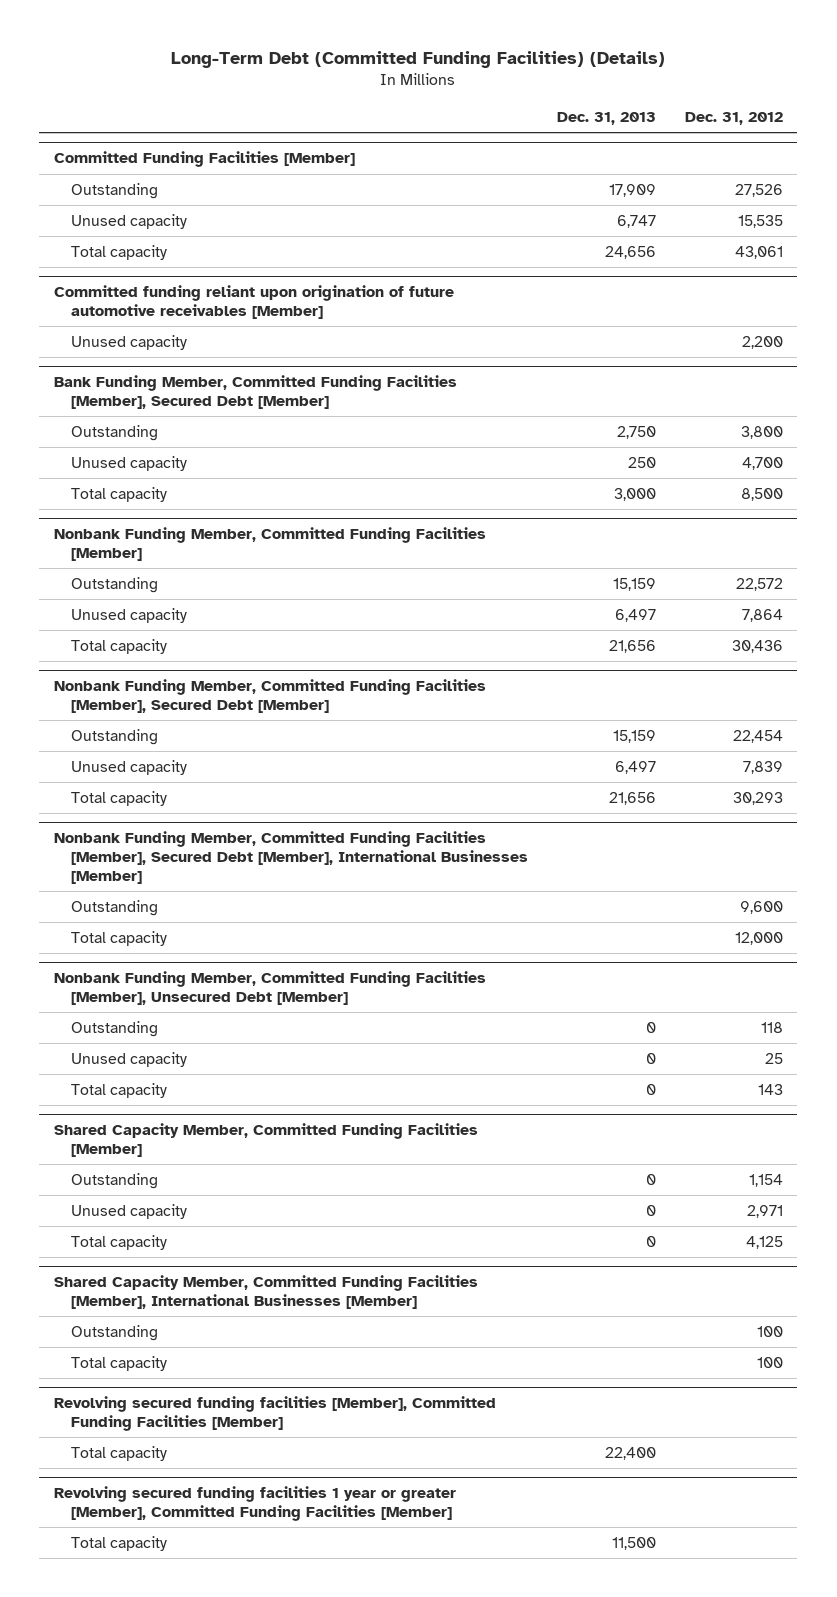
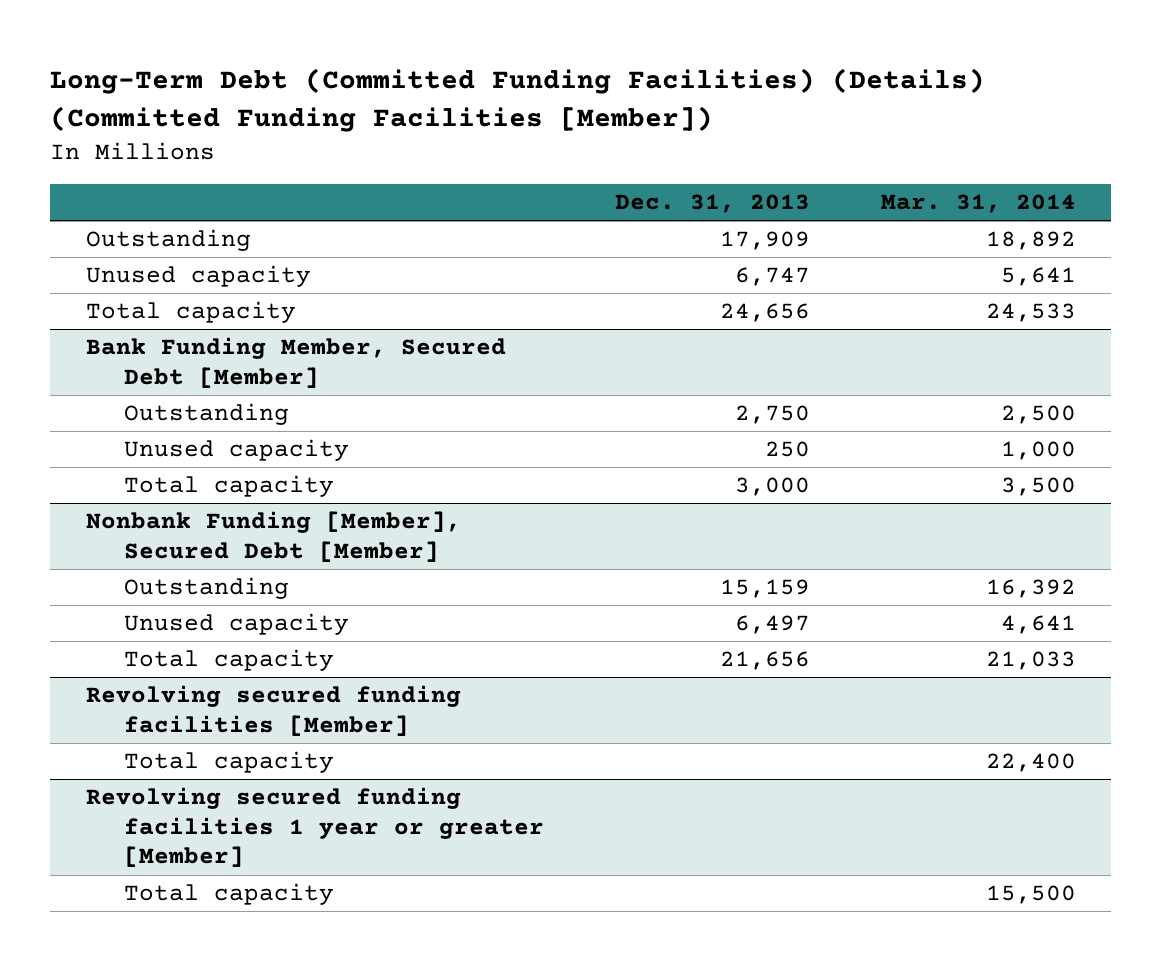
- Long-Term Debt (Committed Funding Facilities) (Details)
+ Long-Term Debt (Committed Funding Facilities) (Details) (Committed Funding Facilities [Member])
- | Dec. 31, 2013 | Dec. 31, 2012
+ | Dec. 31, 2013 | Mar. 31, 2014
- Committed Funding Facilities [Member]
- Committed funding reliant upon origination of future automotive receivables [Member]
- Unused capacity | | 2,200
- Bank Funding Member, Committed Funding Facilities [Member], Secured Debt [Member]
+ Bank Funding Member, Secured Debt [Member]
- Nonbank Funding Member, Committed Funding Facilities [Member]
- Outstanding | 15,159 | 22,572
- Unused capacity | 6,497 | 7,864
- Total capacity | 21,656 | 30,436
- Nonbank Funding Member, Committed Funding Facilities [Member], Secured Debt [Member]
+ Nonbank Funding [Member], Secured Debt [Member]
- Nonbank Funding Member, Committed Funding Facilities [Member], Secured Debt [Member], International Businesses [Member]
- Outstanding | | 9,600
+ Revolving secured funding facilities [Member]
- Nonbank Funding Member, Committed Funding Facilities [Member], Unsecured Debt [Member]
- Outstanding | 0 | 118
- Unused capacity | 0 | 25
- Total capacity | 0 | 143
- Shared Capacity Member, Committed Funding Facilities [Member]
- Outstanding | 0 | 1,154
- Unused capacity | 0 | 2,971
- Total capacity | 0 | 4,125
- Shared Capacity Member, Committed Funding Facilities [Member], International Businesses [Member]
- Outstanding | | 100
+ Revolving secured funding facilities 1 year or greater [Member]
- Revolving secured funding facilities [Member], Committed Funding Facilities [Member]
- Total capacity | 22,400 |
- Revolving secured funding facilities 1 year or greater [Member], Committed Funding Facilities [Member]
- Total capacity | 11,500 |

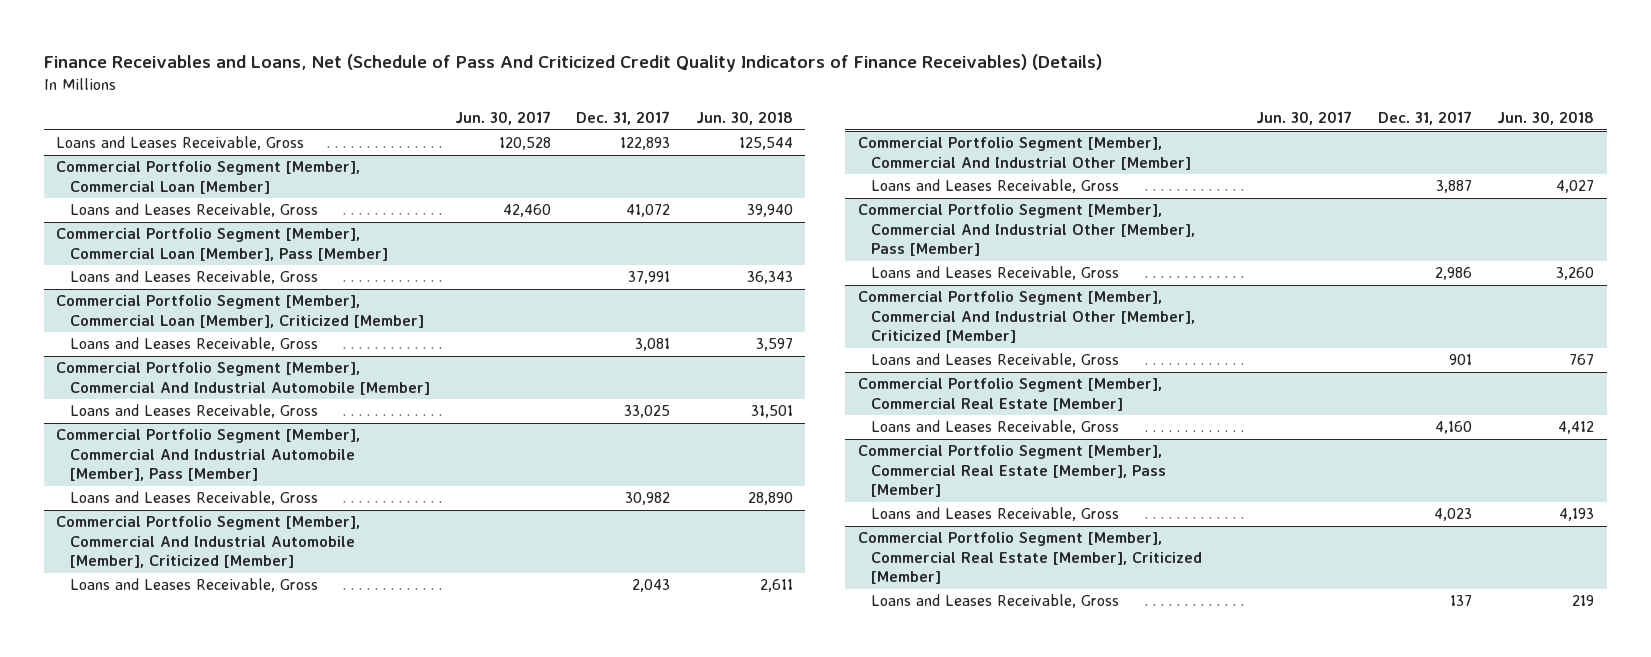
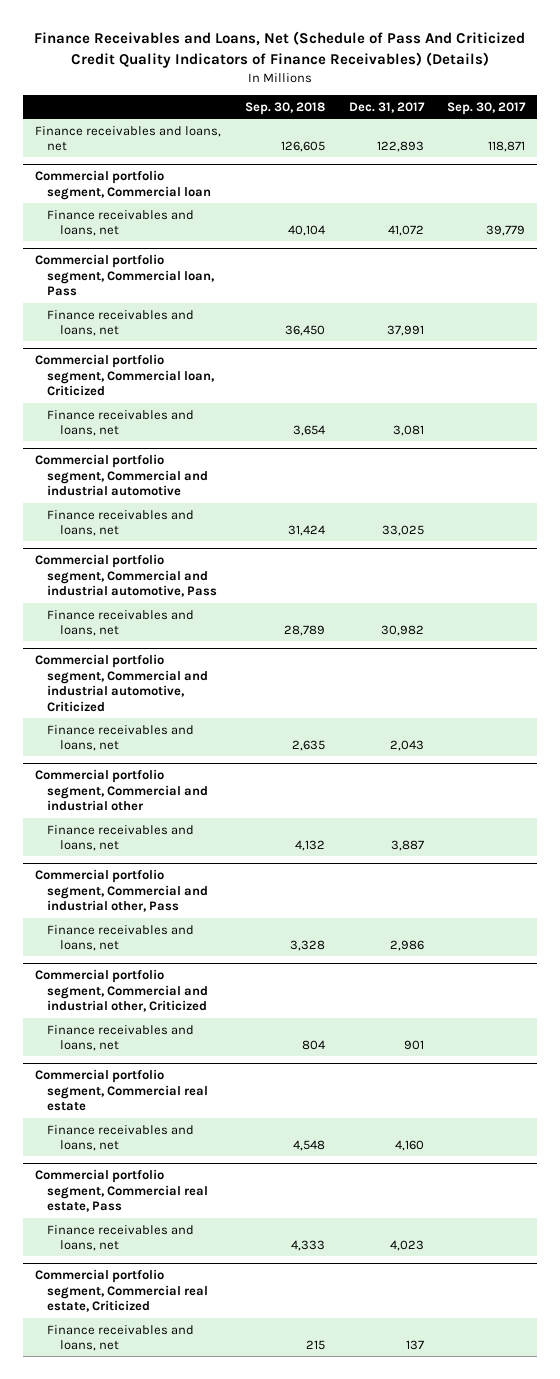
- | Jun. 30, 2017 | Dec. 31, 2017 | Jun. 30, 2018
+ | Sep. 30, 2018 | Dec. 31, 2017 | Sep. 30, 2017
- Loans and Leases Receivable, Gross | 120,528 | 122,893 | 125,544
- Commercial Portfolio Segment [Member], Commercial Loan [Member]
- Loans and Leases Receivable, Gross | 42,460 | 41,072 | 39,940
- Commercial Portfolio Segment [Member], Commercial Loan [Member], Pass [Member]
- Loans and Leases Receivable, Gross | | 37,991 | 36,343
- Commercial Portfolio Segment [Member], Commercial Loan [Member], Criticized [Member]
- Loans and Leases Receivable, Gross | | 3,081 | 3,597
- Commercial Portfolio Segment [Member], Commercial And Industrial Automobile [Member]
- Loans and Leases Receivable, Gross | | 33,025 | 31,501
- Commercial Portfolio Segment [Member], Commercial And Industrial Automobile [Member], Pass [Member]
- Loans and Leases Receivable, Gross | | 30,982 | 28,890
- Commercial Portfolio Segment [Member], Commercial And Industrial Automobile [Member], Criticized [Member]
- Loans and Leases Receivable, Gross | | 2,043 | 2,611
- Commercial Portfolio Segment [Member], Commercial And Industrial Other [Member]
- Loans and Leases Receivable, Gross | | 3,887 | 4,027
- Commercial Portfolio Segment [Member], Commercial And Industrial Other [Member], Pass [Member]
- Loans and Leases Receivable, Gross | | 2,986 | 3,260
- Commercial Portfolio Segment [Member], Commercial And Industrial Other [Member], Criticized [Member]
- Loans and Leases Receivable, Gross | | 901 | 767
- Commercial Portfolio Segment [Member], Commercial Real Estate [Member]
- Loans and Leases Receivable, Gross | | 4,160 | 4,412
- Commercial Portfolio Segment [Member], Commercial Real Estate [Member], Pass [Member]
- Loans and Leases Receivable, Gross | | 4,023 | 4,193
- Commercial Portfolio Segment [Member], Commercial Real Estate [Member], Criticized [Member]
- Loans and Leases Receivable, Gross | | 137 | 219
+ Finance receivables and loans, net | 126,605 | 122,893 | 118,871
+ Commercial portfolio segment, Commercial loan
+ Finance receivables and loans, net | 40,104 | 41,072 | 39,779
+ Commercial portfolio segment, Commercial loan, Pass
+ Finance receivables and loans, net | 36,450 | 37,991 |
+ Commercial portfolio segment, Commercial loan, Criticized
+ Finance receivables and loans, net | 3,654 | 3,081 |
+ Commercial portfolio segment, Commercial and industrial automotive
+ Finance receivables and loans, net | 31,424 | 33,025 |
+ Commercial portfolio segment, Commercial and industrial automotive, Pass
+ Finance receivables and loans, net | 28,789 | 30,982 |
+ Commercial portfolio segment, Commercial and industrial automotive, Criticized
+ Finance receivables and loans, net | 2,635 | 2,043 |
+ Commercial portfolio segment, Commercial and industrial other
+ Finance receivables and loans, net | 4,132 | 3,887 |
+ Commercial portfolio segment, Commercial and industrial other, Pass
+ Finance receivables and loans, net | 3,328 | 2,986 |
+ Commercial portfolio segment, Commercial and industrial other, Criticized
+ Finance receivables and loans, net | 804 | 901 |
+ Commercial portfolio segment, Commercial real estate
+ Finance receivables and loans, net | 4,548 | 4,160 |
+ Commercial portfolio segment, Commercial real estate, Pass
+ Finance receivables and loans, net | 4,333 | 4,023 |
+ Commercial portfolio segment, Commercial real estate, Criticized
+ Finance receivables and loans, net | 215 | 137 |

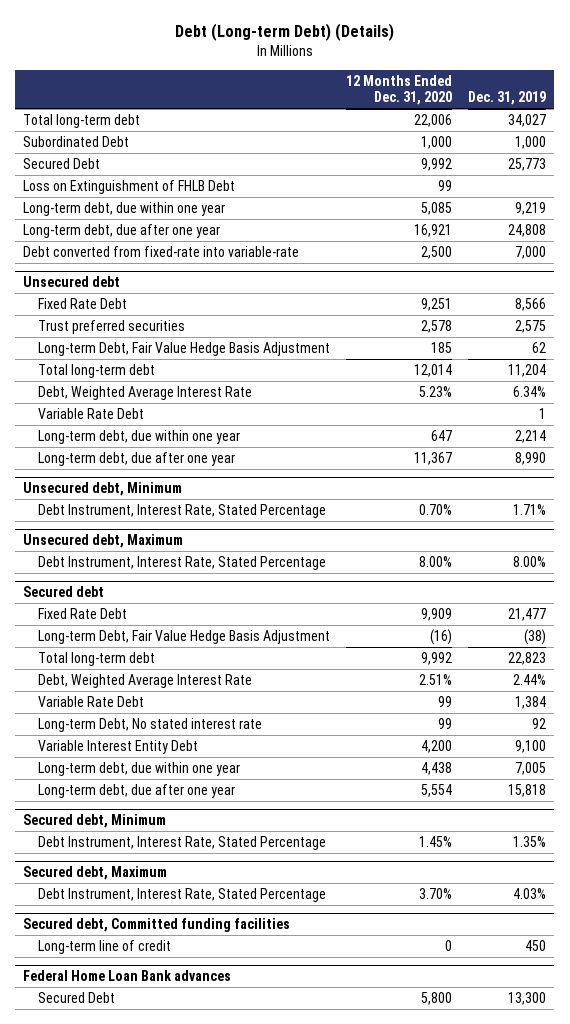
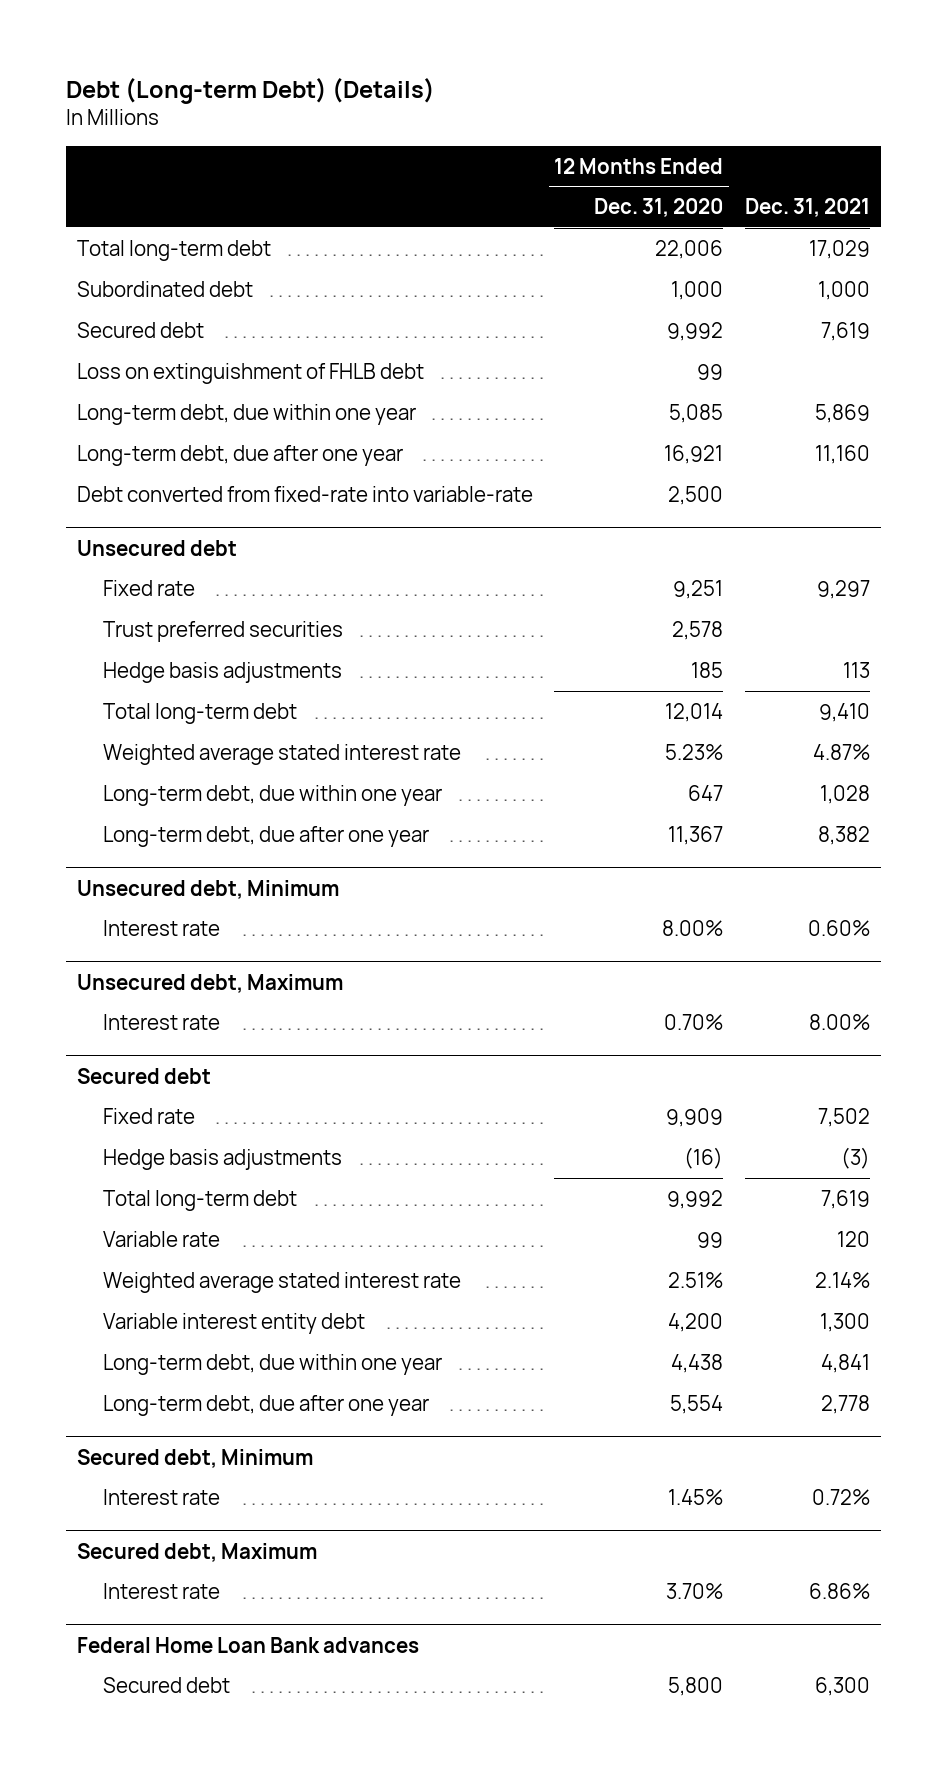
- | 12 Months Ended Dec. 31, 2020 | Dec. 31, 2019
+ | 12 Months Ended Dec. 31, 2020 | Dec. 31, 2021
- Subordinated Debt | 1,000 | 1,000
- Secured Debt | 9,992 | 25,773
- Loss on Extinguishment of FHLB Debt | 99 |
+ Subordinated debt | 1,000 | 1,000
+ Secured debt | 9,992 | 7,619
+ Loss on extinguishment of FHLB debt | 99 |
@ Unsecured debt
- Fixed Rate Debt | 9,251 | 8,566
+ Fixed rate | 9,251 | 9,297
- Long-term Debt, Fair Value Hedge Basis Adjustment | 185 | 62
+ Hedge basis adjustments | 185 | 113
- Debt, Weighted Average Interest Rate | 5.23% | 6.34%
- Variable Rate Debt | | 1
+ Weighted average stated interest rate | 5.23% | 4.87%
@ Unsecured debt, Minimum
- Debt Instrument, Interest Rate, Stated Percentage | 0.70% | 1.71%
+ Interest rate | 8.00% | 0.60%
@ Unsecured debt, Maximum
- Debt Instrument, Interest Rate, Stated Percentage | 8.00% | 8.00%
+ Interest rate | 0.70% | 8.00%
@ Secured debt
- Fixed Rate Debt | 9,909 | 21,477
- Long-term Debt, Fair Value Hedge Basis Adjustment | (16) | (38)
+ Fixed rate | 9,909 | 7,502
+ Hedge basis adjustments | (16) | (3)
- Debt, Weighted Average Interest Rate | 2.51% | 2.44%
- Variable Rate Debt | 99 | 1,384
- Long-term Debt, No stated interest rate | 99 | 92
- Variable Interest Entity Debt | 4,200 | 9,100
+ Variable rate | 99 | 120
+ Weighted average stated interest rate | 2.51% | 2.14%
+ Variable interest entity debt | 4,200 | 1,300
@ Secured debt, Minimum
- Debt Instrument, Interest Rate, Stated Percentage | 1.45% | 1.35%
+ Interest rate | 1.45% | 0.72%
@ Secured debt, Maximum
- Debt Instrument, Interest Rate, Stated Percentage | 3.70% | 4.03%
- Secured debt, Committed funding facilities
- Long-term line of credit | 0 | 450
@ Secured debt, Maximum
+ Interest rate | 3.70% | 6.86%
@ Federal Home Loan Bank advances
- Secured Debt | 5,800 | 13,300
+ Secured debt | 5,800 | 6,300

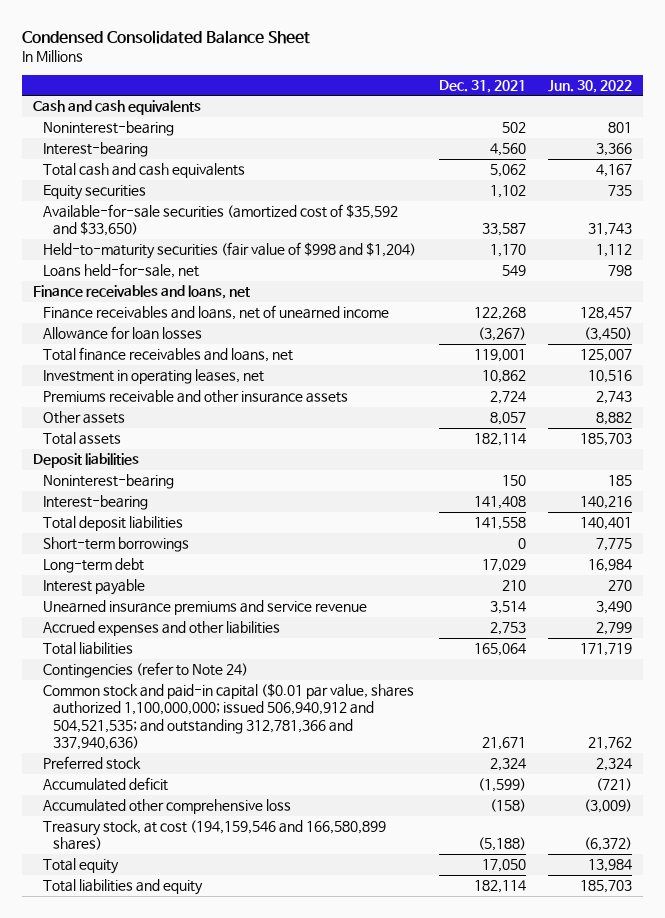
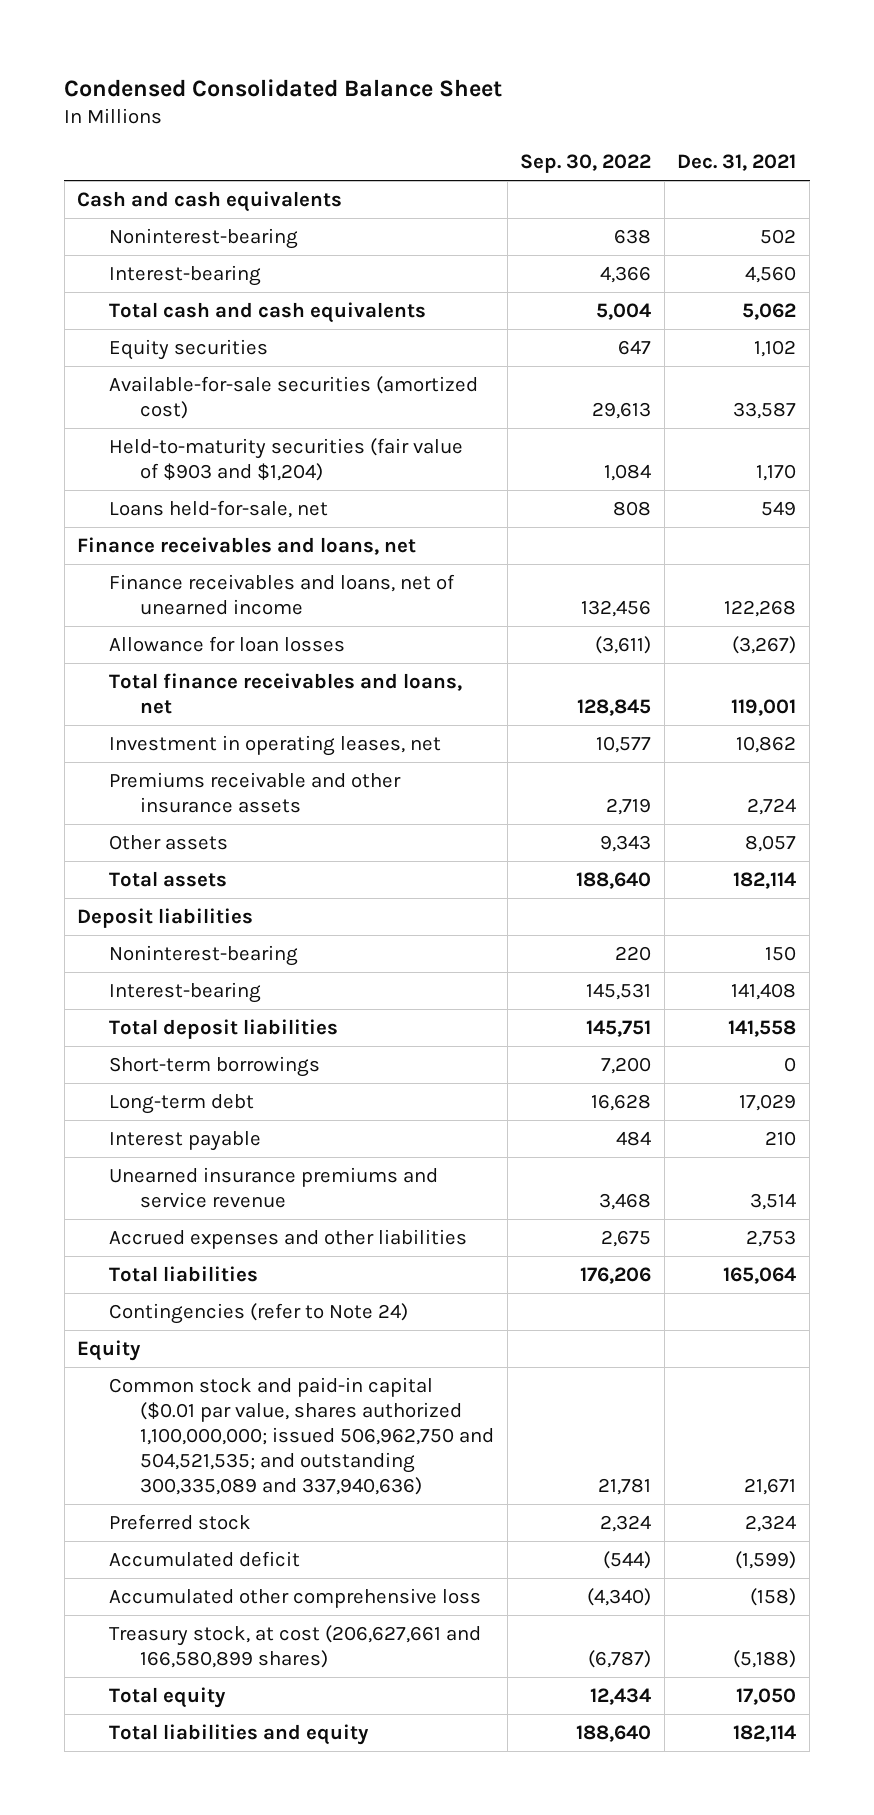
- | Dec. 31, 2021 | Jun. 30, 2022
+ | Sep. 30, 2022 | Dec. 31, 2021
- Available-for-sale securities (amortized cost of $35,592 and $33,650) | 33,587 | 31,743
- Held-to-maturity securities (fair value of $998 and $1,204) | 1,170 | 1,112
+ Available-for-sale securities (amortized cost) | 29,613 | 33,587
+ Held-to-maturity securities (fair value of $903 and $1,204) | 1,084 | 1,170
- Common stock and paid-in capital ($0.01 par value, shares authorized 1,100,000,000; issued 506,940,912 and 504,521,535; and outstanding 312,781,366 and 337,940,636) | 21,671 | 21,762
+ Equity
+ Common stock and paid-in capital ($0.01 par value, shares authorized 1,100,000,000; issued 506,962,750 and 504,521,535; and outstanding 300,335,089 and 337,940,636) | 21,781 | 21,671
- Treasury stock, at cost (194,159,546 and 166,580,899 shares) | (5,188) | (6,372)
+ Treasury stock, at cost (206,627,661 and 166,580,899 shares) | (6,787) | (5,188)

